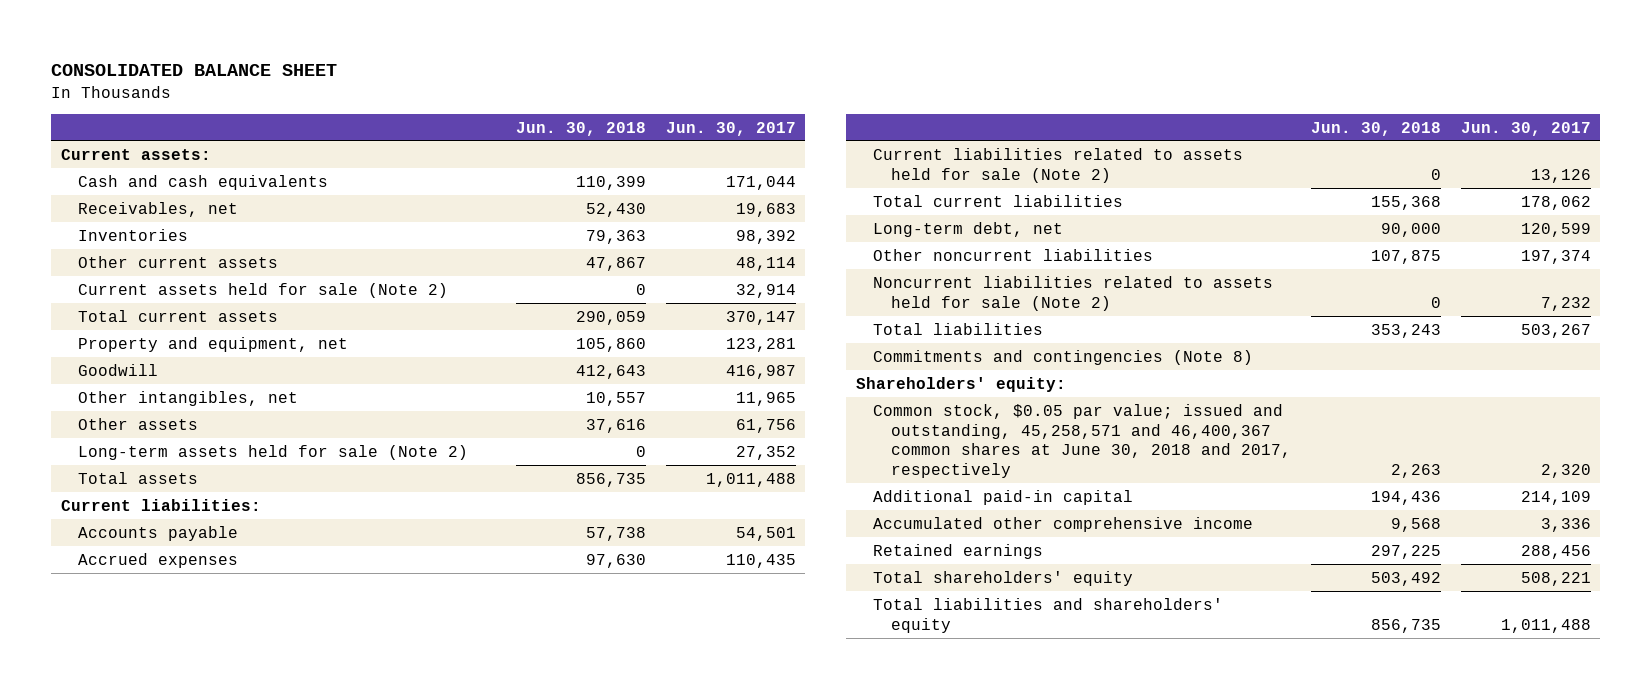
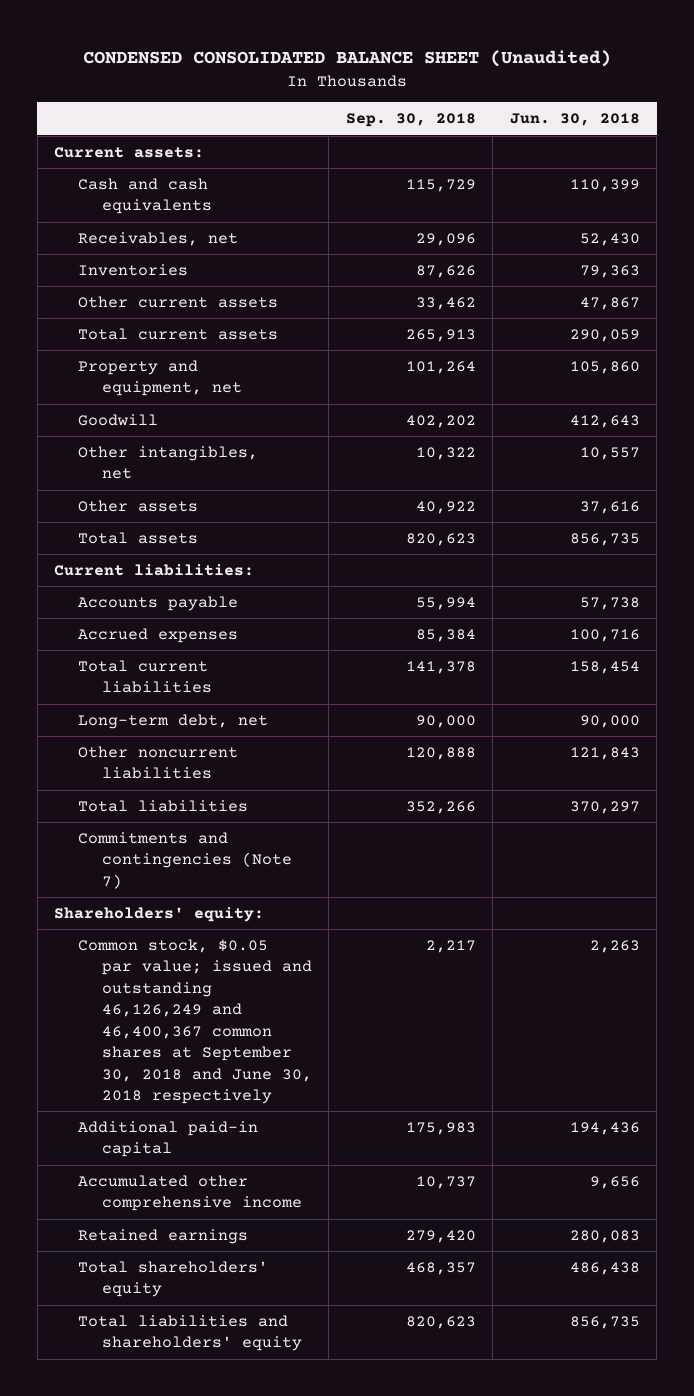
- CONSOLIDATED BALANCE SHEET
+ CONDENSED CONSOLIDATED BALANCE SHEET (Unaudited)
- | Jun. 30, 2018 | Jun. 30, 2017
+ | Sep. 30, 2018 | Jun. 30, 2018
- Current assets held for sale (Note 2) | 0 | 32,914
- Long-term assets held for sale (Note 2) | 0 | 27,352
- Accrued expenses | 97,630 | 110,435
- Current liabilities related to assets held for sale (Note 2) | 0 | 13,126
- Total current liabilities | 155,368 | 178,062
+ Accrued expenses | 85,384 | 100,716
+ Total current liabilities | 141,378 | 158,454
- Other noncurrent liabilities | 107,875 | 197,374
- Noncurrent liabilities related to assets held for sale (Note 2) | 0 | 7,232
- Total liabilities | 353,243 | 503,267
- Commitments and contingencies (Note 8)
+ Other noncurrent liabilities | 120,888 | 121,843
+ Total liabilities | 352,266 | 370,297
+ Commitments and contingencies (Note 7)
- Common stock, $0.05 par value; issued and outstanding, 45,258,571 and 46,400,367 common shares at June 30, 2018 and 2017, respectively | 2,263 | 2,320
+ Common stock, $0.05 par value; issued and outstanding 46,126,249 and 46,400,367 common shares at September 30, 2018 and June 30, 2018 respectively | 2,217 | 2,263
- Accumulated other comprehensive income | 9,568 | 3,336
- Retained earnings | 297,225 | 288,456
- Total shareholders' equity | 503,492 | 508,221
+ Accumulated other comprehensive income | 10,737 | 9,656
+ Retained earnings | 279,420 | 280,083
+ Total shareholders' equity | 468,357 | 486,438

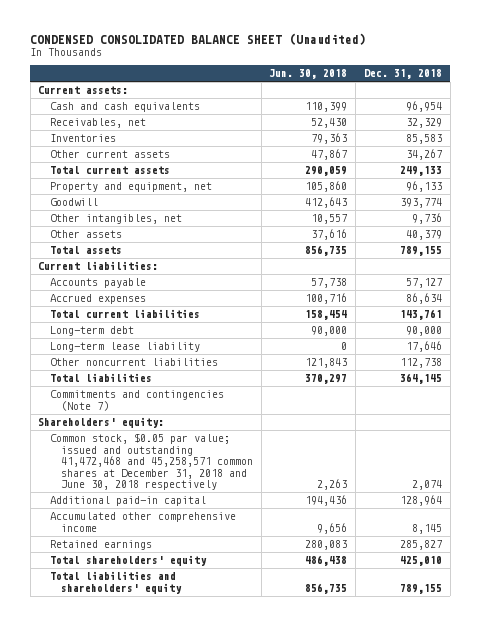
- | Sep. 30, 2018 | Jun. 30, 2018
+ | Jun. 30, 2018 | Dec. 31, 2018
- Long-term debt, net | 90,000 | 90,000
+ Long-term debt | 90,000 | 90,000
+ Long-term lease liability | 0 | 17,646
- Common stock, $0.05 par value; issued and outstanding 46,126,249 and 46,400,367 common shares at September 30, 2018 and June 30, 2018 respectively | 2,217 | 2,263
+ Common stock, $0.05 par value; issued and outstanding 41,472,468 and 45,258,571 common shares at December 31, 2018 and June 30, 2018 respectively | 2,263 | 2,074

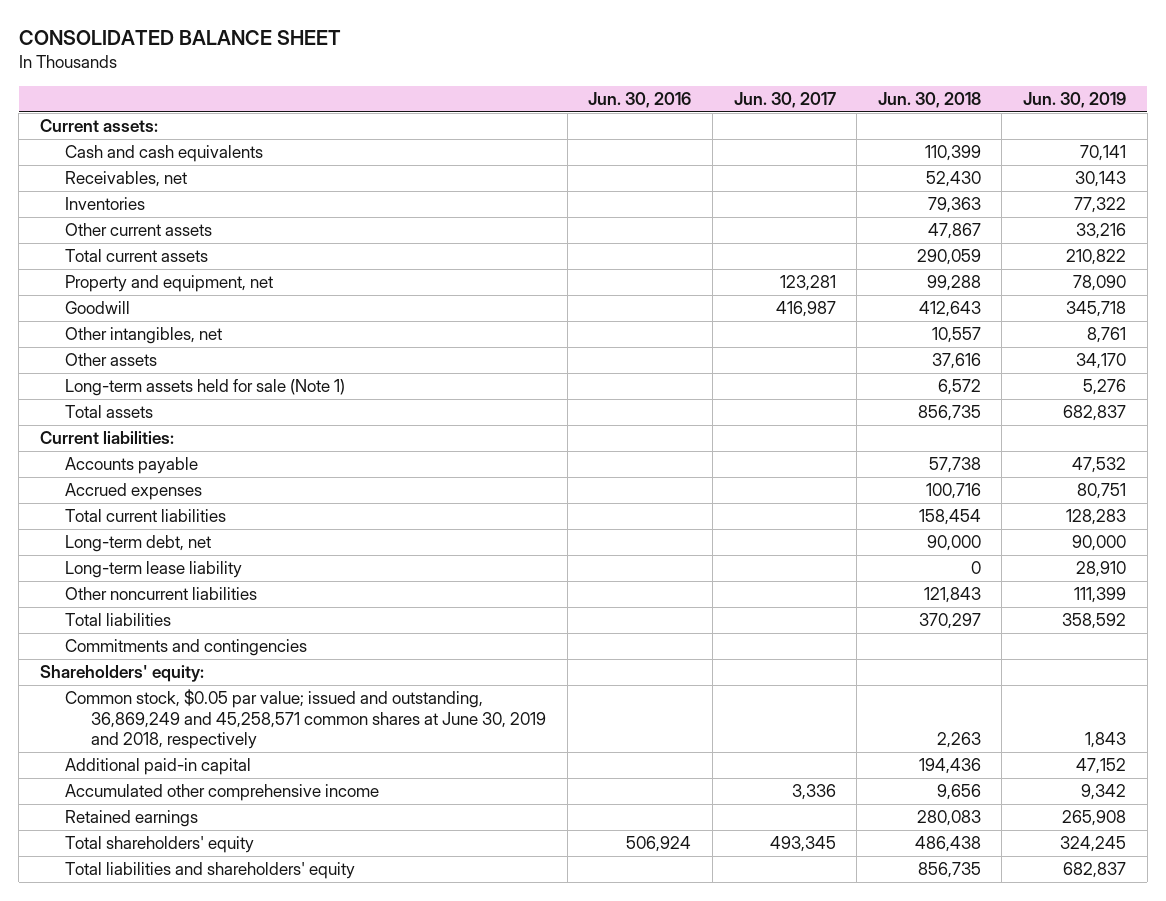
- CONDENSED CONSOLIDATED BALANCE SHEET (Unaudited)
+ CONSOLIDATED BALANCE SHEET
- | Jun. 30, 2018 | Dec. 31, 2018
+ | Jun. 30, 2016 | Jun. 30, 2017 | Jun. 30, 2018 | Jun. 30, 2019
- Property and equipment, net | 105,860 | 96,133
+ Property and equipment, net | | 123,281 | 99,288 | 78,090
+ Long-term assets held for sale (Note 1) | | | 6,572 | 5,276
- Long-term debt | 90,000 | 90,000
+ Long-term debt, net | | | 90,000 | 90,000
- Commitments and contingencies (Note 7)
+ Commitments and contingencies
- Common stock, $0.05 par value; issued and outstanding 41,472,468 and 45,258,571 common shares at December 31, 2018 and June 30, 2018 respectively | 2,263 | 2,074
+ Common stock, $0.05 par value; issued and outstanding, 36,869,249 and 45,258,571 common shares at June 30, 2019 and 2018, respectively | | | 2,263 | 1,843

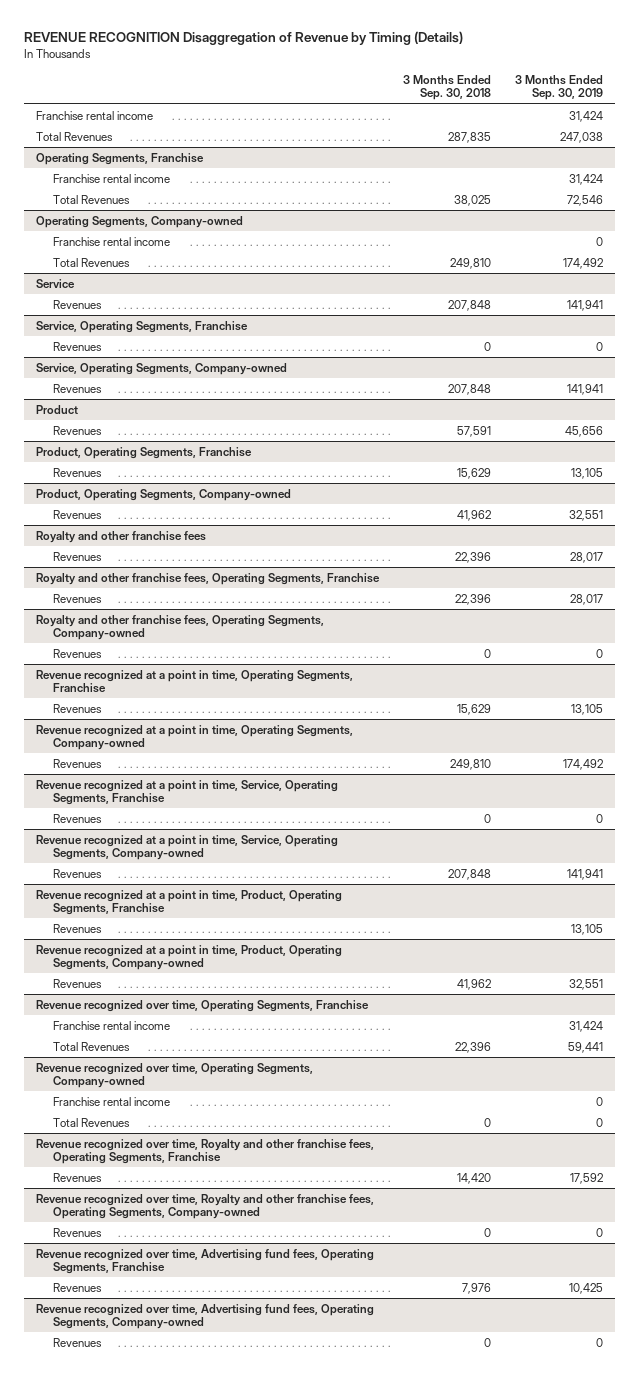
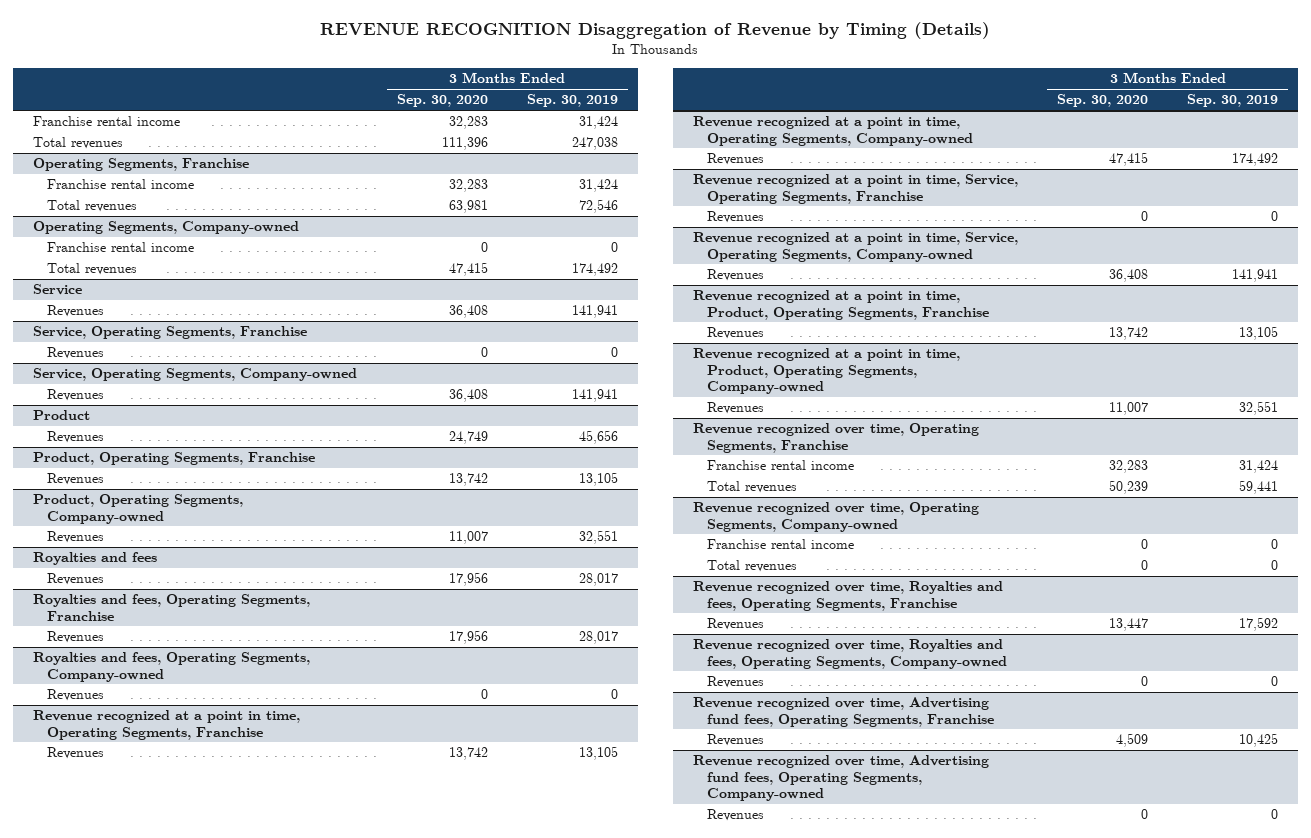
- | 3 Months Ended Sep. 30, 2018 | 3 Months Ended Sep. 30, 2019
+ | 3 Months Ended Sep. 30, 2020 | 3 Months Ended Sep. 30, 2019
- Total Revenues | 287,835 | 247,038
+ Total revenues | 111,396 | 247,038
@ Operating Segments, Franchise
- Total Revenues | 38,025 | 72,546
+ Total revenues | 63,981 | 72,546
@ Operating Segments, Company-owned
- Total Revenues | 249,810 | 174,492
+ Total revenues | 47,415 | 174,492
- Royalty and other franchise fees
+ Royalties and fees
- Royalty and other franchise fees, Operating Segments, Franchise
+ Royalties and fees, Operating Segments, Franchise
- Royalty and other franchise fees, Operating Segments, Company-owned
+ Royalties and fees, Operating Segments, Company-owned
@ Revenue recognized over time, Operating Segments, Franchise
- Total Revenues | 22,396 | 59,441
+ Total revenues | 50,239 | 59,441
@ Revenue recognized over time, Operating Segments, Company-owned
- Total Revenues | 0 | 0
- Revenue recognized over time, Royalty and other franchise fees, Operating Segments, Franchise
@ Revenue recognized over time, Operating Segments, Company-owned
+ Total revenues | 0 | 0
+ Revenue recognized over time, Royalties and fees, Operating Segments, Franchise
- Revenue recognized over time, Royalty and other franchise fees, Operating Segments, Company-owned
+ Revenue recognized over time, Royalties and fees, Operating Segments, Company-owned

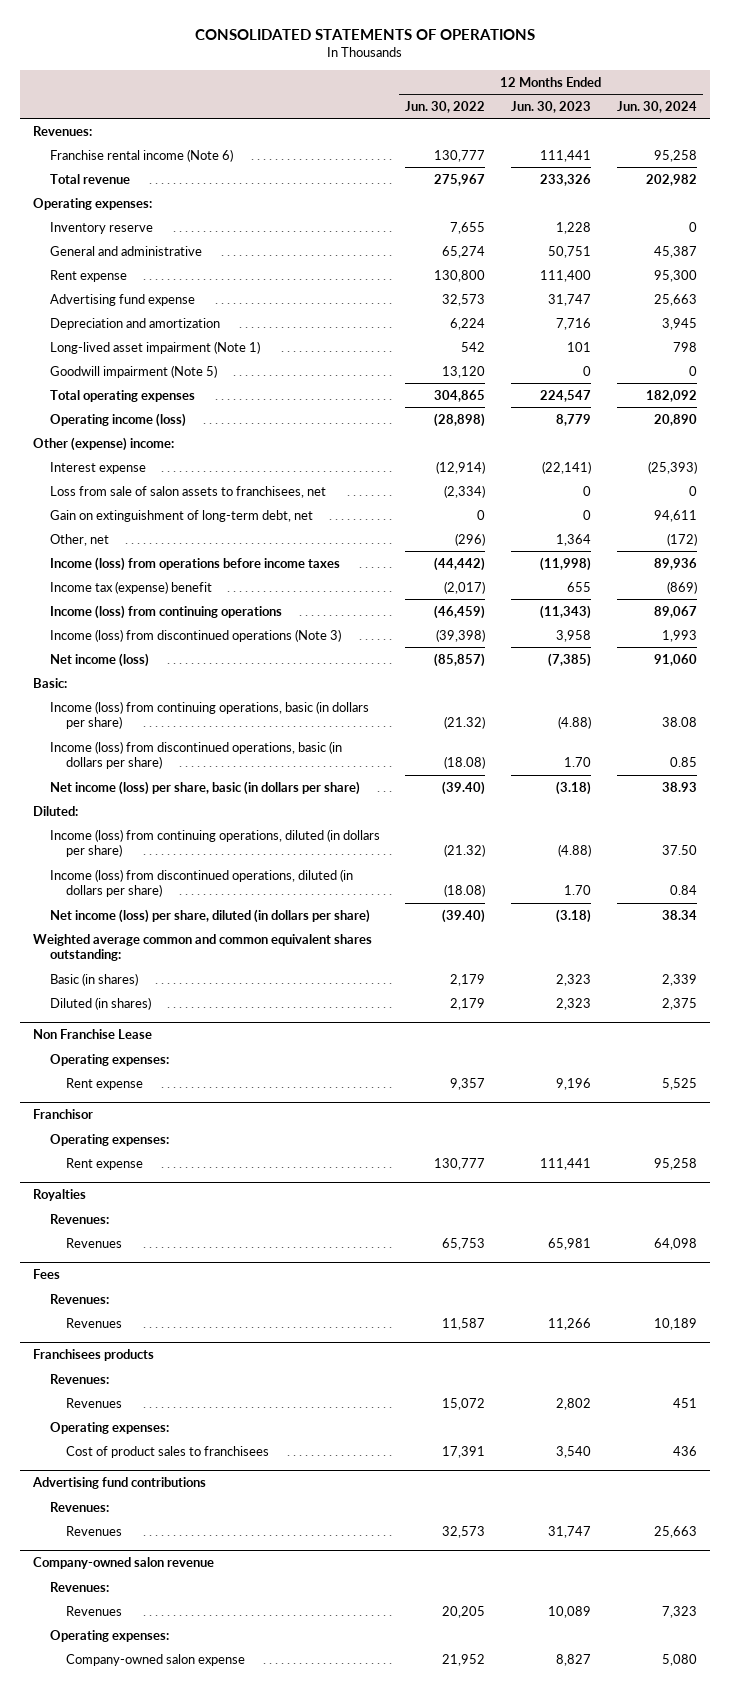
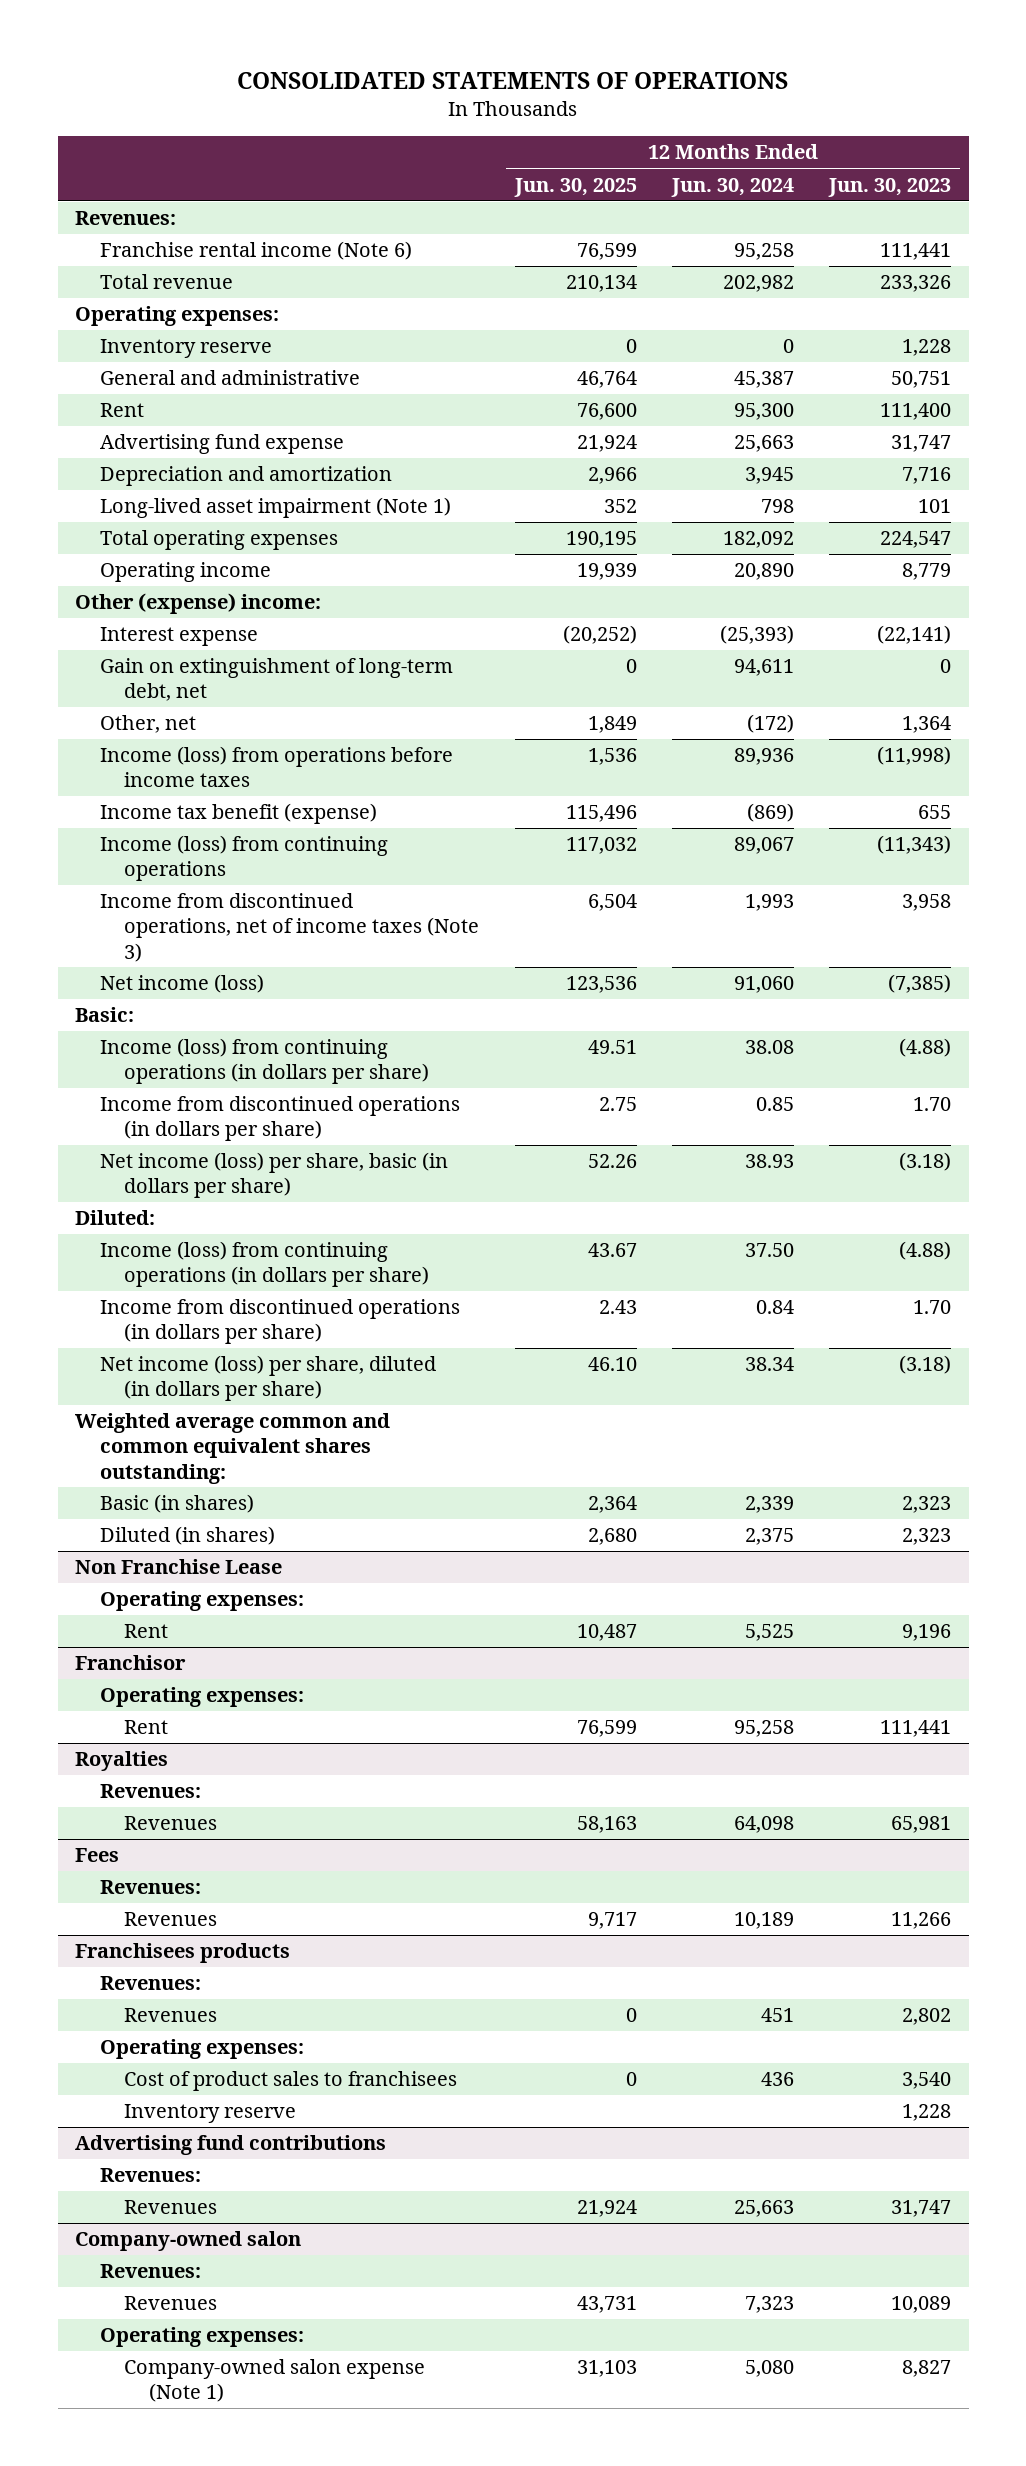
- | 12 Months Ended Jun. 30, 2022 | 12 Months Ended Jun. 30, 2023 | 12 Months Ended Jun. 30, 2024
+ | 12 Months Ended Jun. 30, 2025 | 12 Months Ended Jun. 30, 2024 | 12 Months Ended Jun. 30, 2023
- Rent expense | 130,800 | 111,400 | 95,300
+ Rent | 76,600 | 95,300 | 111,400
- Goodwill impairment (Note 5) | 13,120 | 0 | 0
- Operating income (loss) | (28,898) | 8,779 | 20,890
+ Operating income | 19,939 | 20,890 | 8,779
- Loss from sale of salon assets to franchisees, net | (2,334) | 0 | 0
- Income tax (expense) benefit | (2,017) | 655 | (869)
+ Income tax benefit (expense) | 115,496 | (869) | 655
- Income (loss) from discontinued operations (Note 3) | (39,398) | 3,958 | 1,993
+ Income from discontinued operations, net of income taxes (Note 3) | 6,504 | 1,993 | 3,958
- Income (loss) from continuing operations, basic (in dollars per share) | (21.32) | (4.88) | 38.08
- Income (loss) from discontinued operations, basic (in dollars per share) | (18.08) | 1.70 | 0.85
+ Income (loss) from continuing operations (in dollars per share) | 49.51 | 38.08 | (4.88)
+ Income from discontinued operations (in dollars per share) | 2.75 | 0.85 | 1.70
- Income (loss) from continuing operations, diluted (in dollars per share) | (21.32) | (4.88) | 37.50
- Income (loss) from discontinued operations, diluted (in dollars per share) | (18.08) | 1.70 | 0.84
+ Income (loss) from continuing operations (in dollars per share) | 43.67 | 37.50 | (4.88)
+ Income from discontinued operations (in dollars per share) | 2.43 | 0.84 | 1.70
@ Non Franchise Lease
- Rent expense | 9,357 | 9,196 | 5,525
+ Rent | 10,487 | 5,525 | 9,196
@ Franchisor
- Rent expense | 130,777 | 111,441 | 95,258
+ Rent | 76,599 | 95,258 | 111,441
@ Franchisees products
+ Inventory reserve | | | 1,228
- Company-owned salon revenue
+ Company-owned salon
- Company-owned salon expense | 21,952 | 8,827 | 5,080
+ Company-owned salon expense (Note 1) | 31,103 | 5,080 | 8,827

